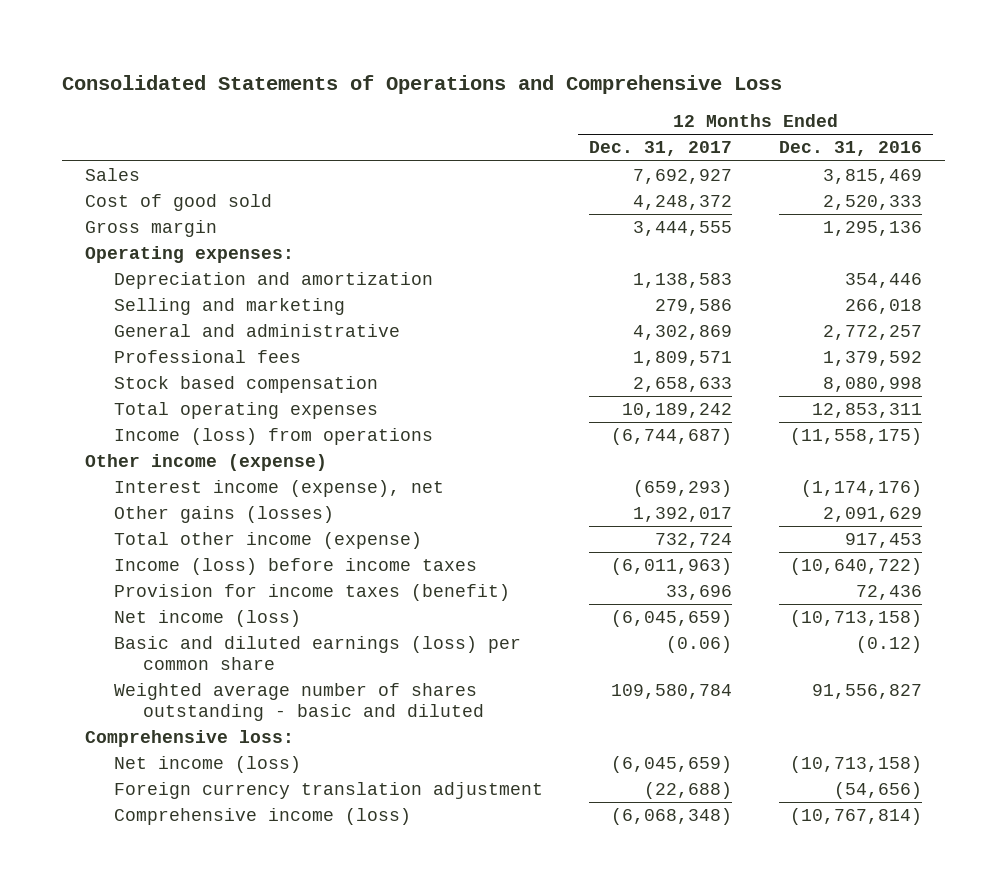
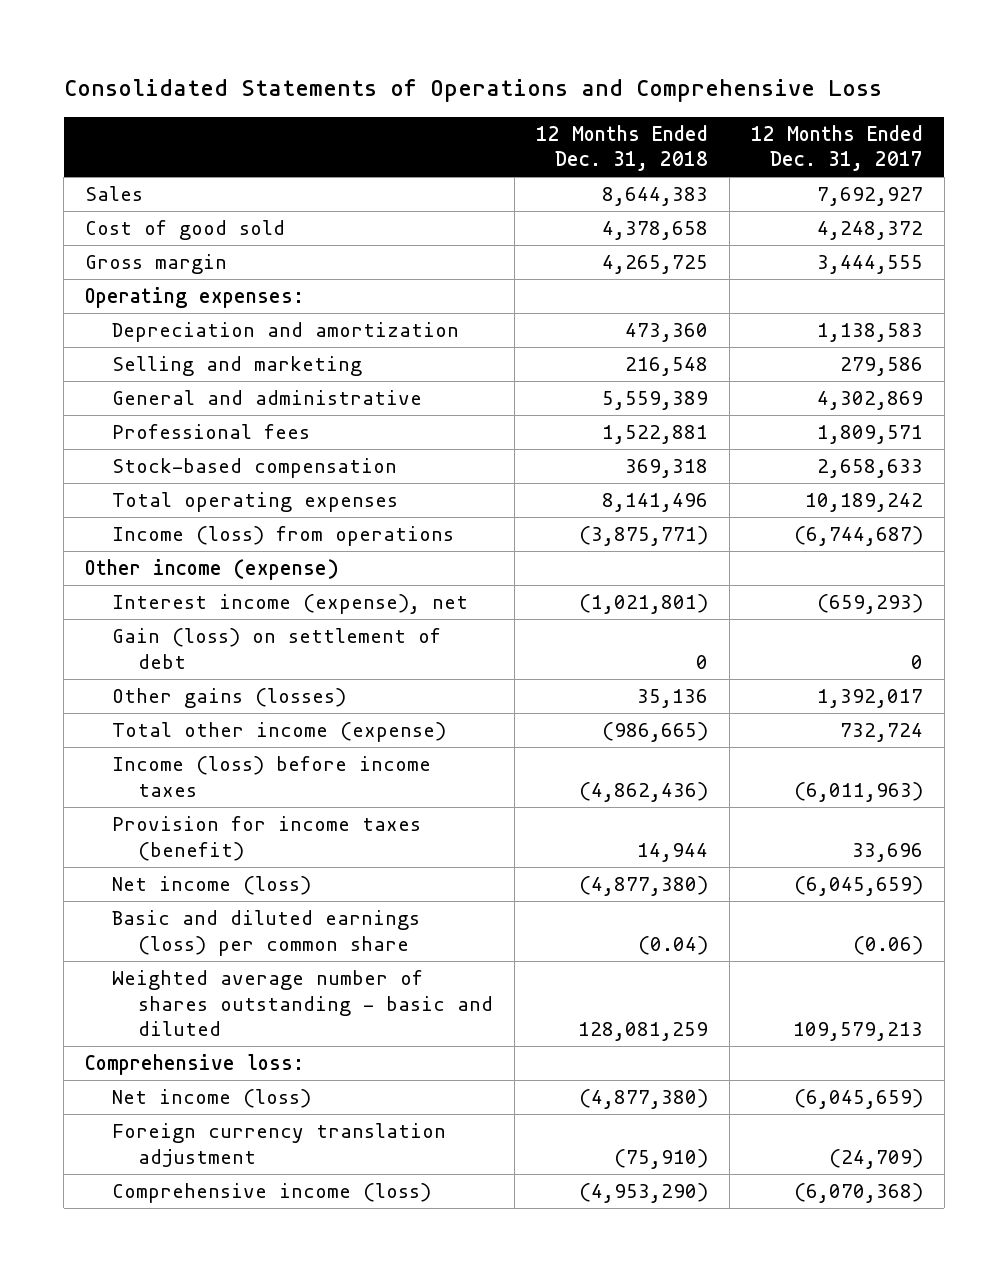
- | 12 Months Ended Dec. 31, 2017 | 12 Months Ended Dec. 31, 2016
+ | 12 Months Ended Dec. 31, 2018 | 12 Months Ended Dec. 31, 2017
- Stock based compensation | 2,658,633 | 8,080,998
+ Stock-based compensation | 369,318 | 2,658,633
+ Gain (loss) on settlement of debt | 0 | 0
- Weighted average number of shares outstanding - basic and diluted | 109,580,784 | 91,556,827
+ Weighted average number of shares outstanding - basic and diluted | 128,081,259 | 109,579,213
- Foreign currency translation adjustment | (22,688) | (54,656)
- Comprehensive income (loss) | (6,068,348) | (10,767,814)
+ Foreign currency translation adjustment | (75,910) | (24,709)
+ Comprehensive income (loss) | (4,953,290) | (6,070,368)

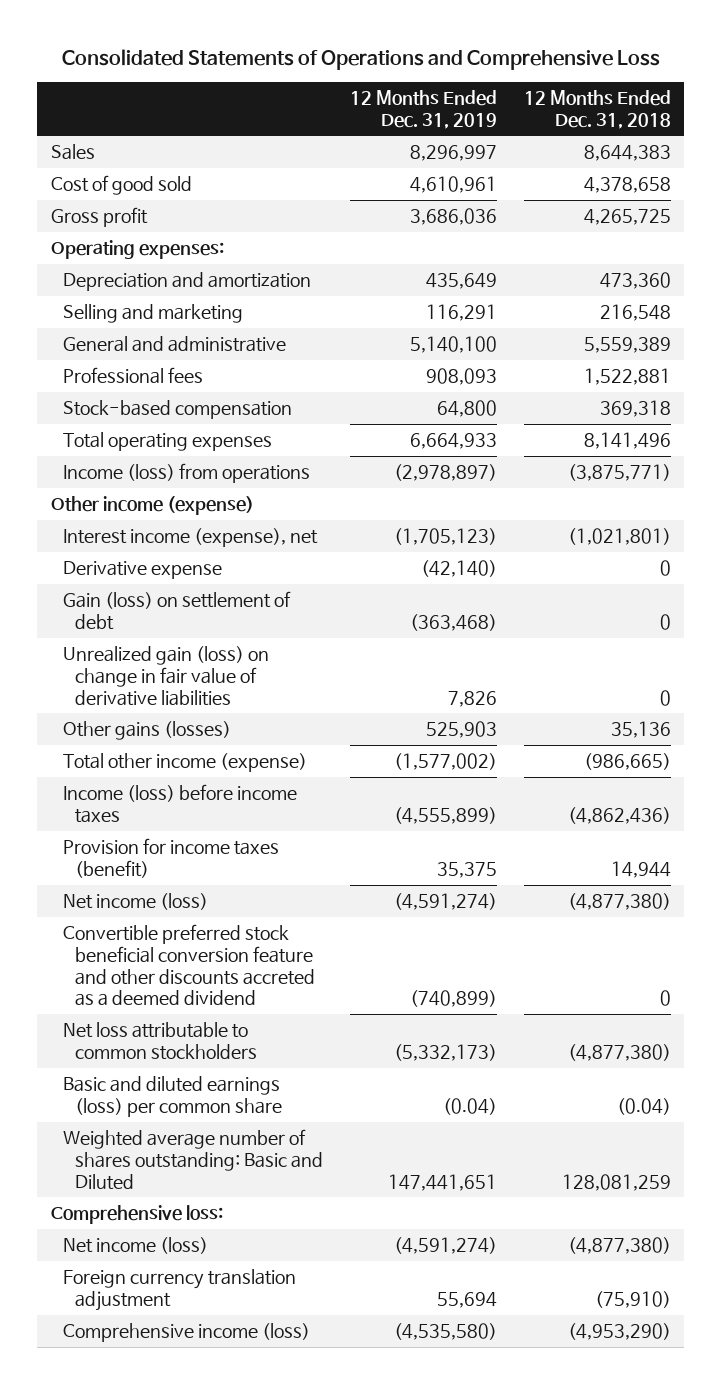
- | 12 Months Ended Dec. 31, 2018 | 12 Months Ended Dec. 31, 2017
+ | 12 Months Ended Dec. 31, 2019 | 12 Months Ended Dec. 31, 2018
- Gross margin | 4,265,725 | 3,444,555
+ Gross profit | 3,686,036 | 4,265,725
+ Derivative expense | (42,140) | 0
+ Unrealized gain (loss) on change in fair value of derivative liabilities | 7,826 | 0
+ Convertible preferred stock beneficial conversion feature and other discounts accreted as a deemed dividend | (740,899) | 0
+ Net loss attributable to common stockholders | (5,332,173) | (4,877,380)
- Weighted average number of shares outstanding - basic and diluted | 128,081,259 | 109,579,213
+ Weighted average number of shares outstanding: Basic and Diluted | 147,441,651 | 128,081,259

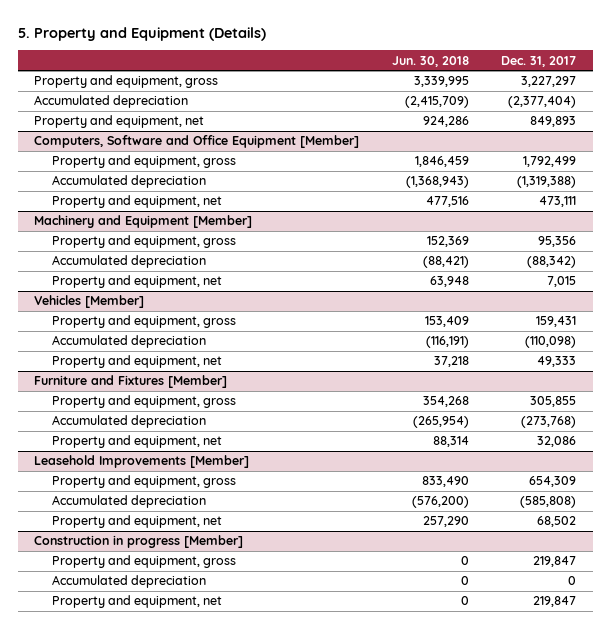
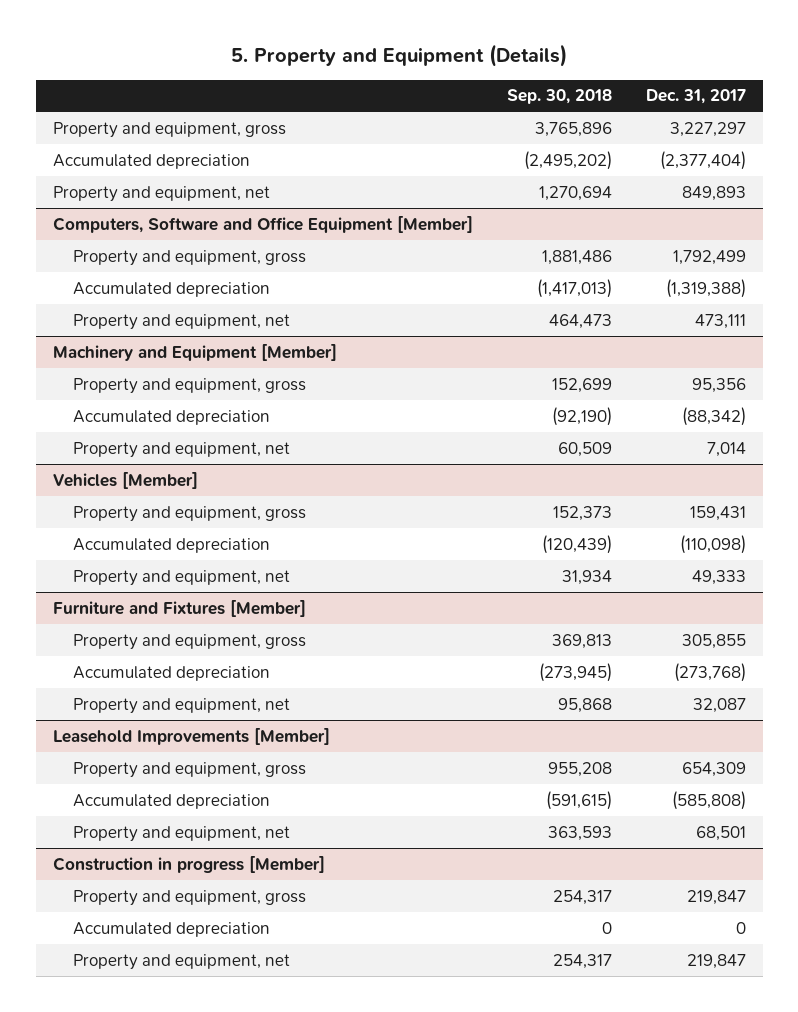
- | Jun. 30, 2018 | Dec. 31, 2017
+ | Sep. 30, 2018 | Dec. 31, 2017
@ Machinery and Equipment [Member]
- Property and equipment, net | 63,948 | 7,015
+ Property and equipment, net | 60,509 | 7,014
@ Furniture and Fixtures [Member]
- Property and equipment, net | 88,314 | 32,086
+ Property and equipment, net | 95,868 | 32,087
@ Leasehold Improvements [Member]
- Property and equipment, net | 257,290 | 68,502
+ Property and equipment, net | 363,593 | 68,501

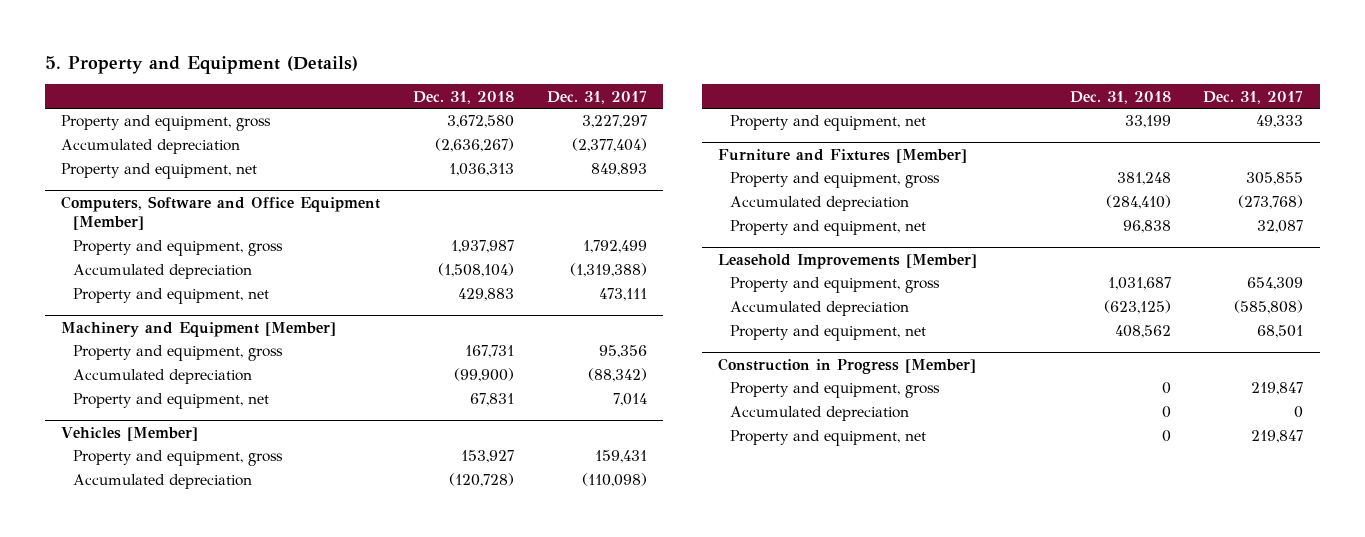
- | Sep. 30, 2018 | Dec. 31, 2017
+ | Dec. 31, 2018 | Dec. 31, 2017
- Construction in progress [Member]
+ Construction in Progress [Member]

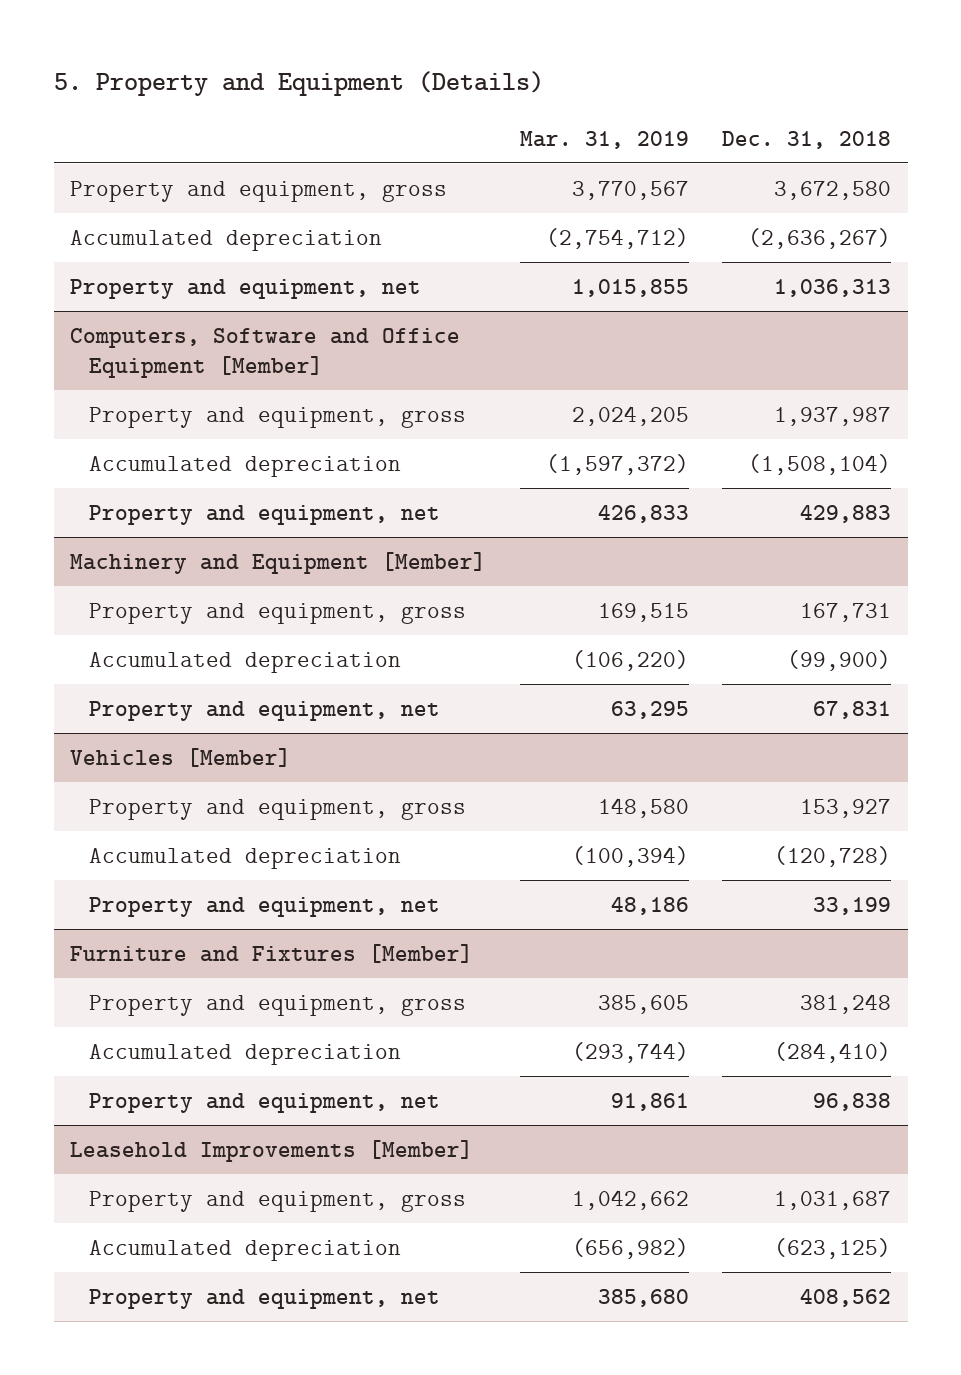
- | Dec. 31, 2018 | Dec. 31, 2017
+ | Mar. 31, 2019 | Dec. 31, 2018
- Construction in Progress [Member]
- Property and equipment, gross | 0 | 219,847
- Accumulated depreciation | 0 | 0
- Property and equipment, net | 0 | 219,847

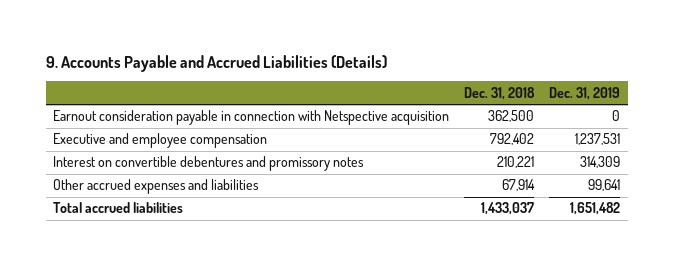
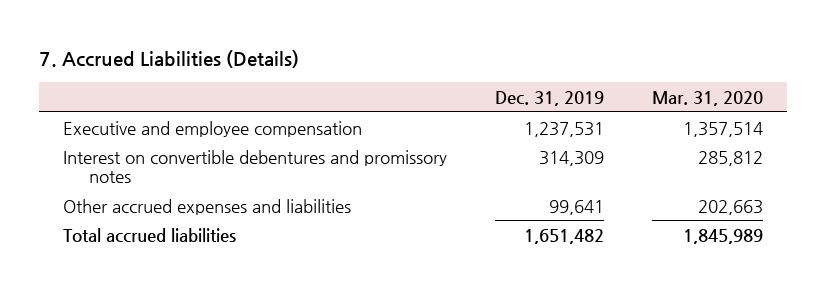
- 9. Accounts Payable and Accrued Liabilities (Details)
+ 7. Accrued Liabilities (Details)
- | Dec. 31, 2018 | Dec. 31, 2019
+ | Dec. 31, 2019 | Mar. 31, 2020
- Earnout consideration payable in connection with Netspective acquisition | 362,500 | 0

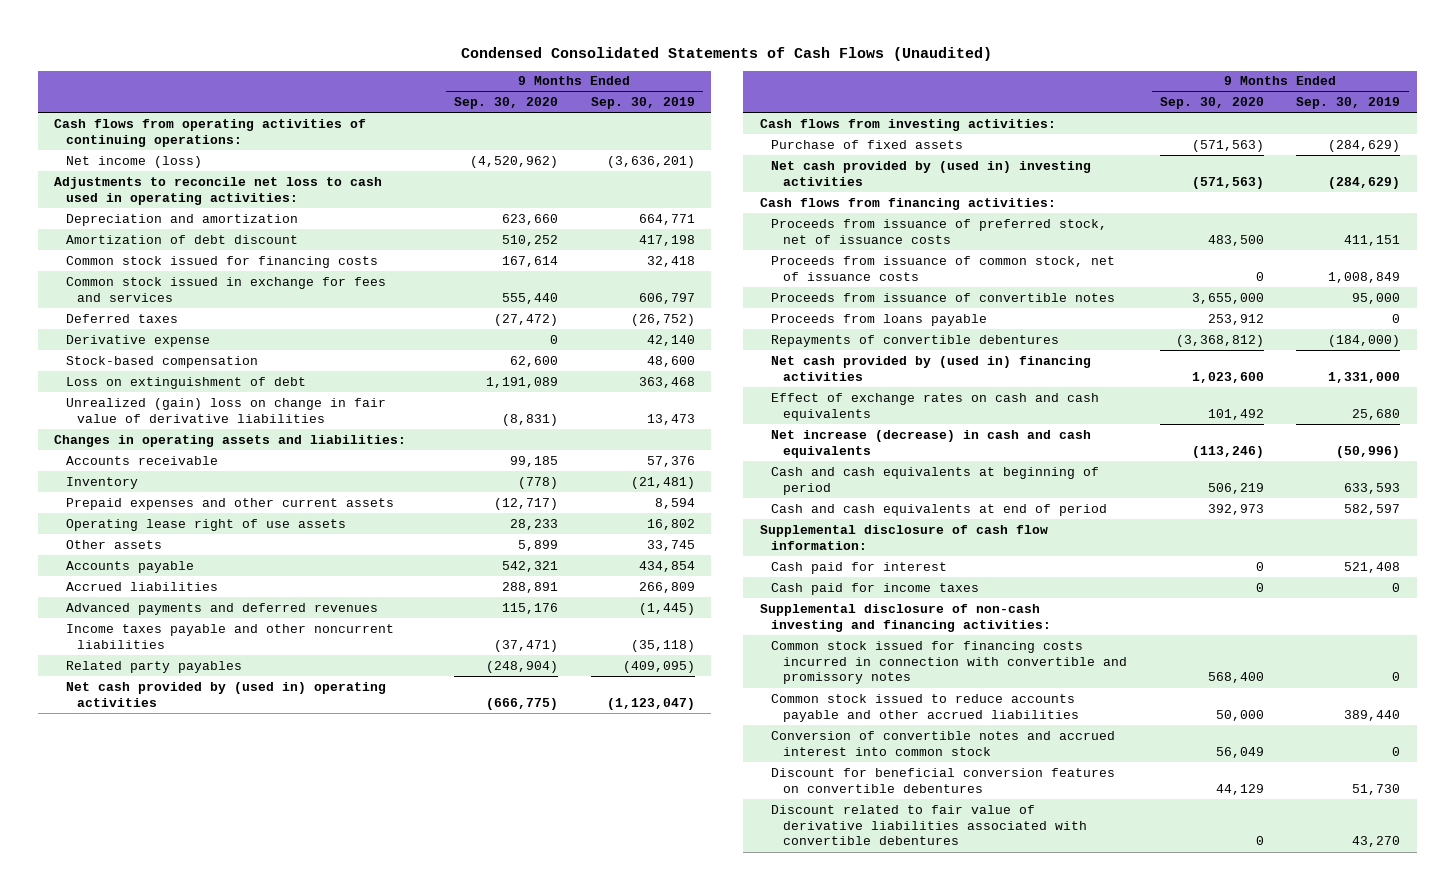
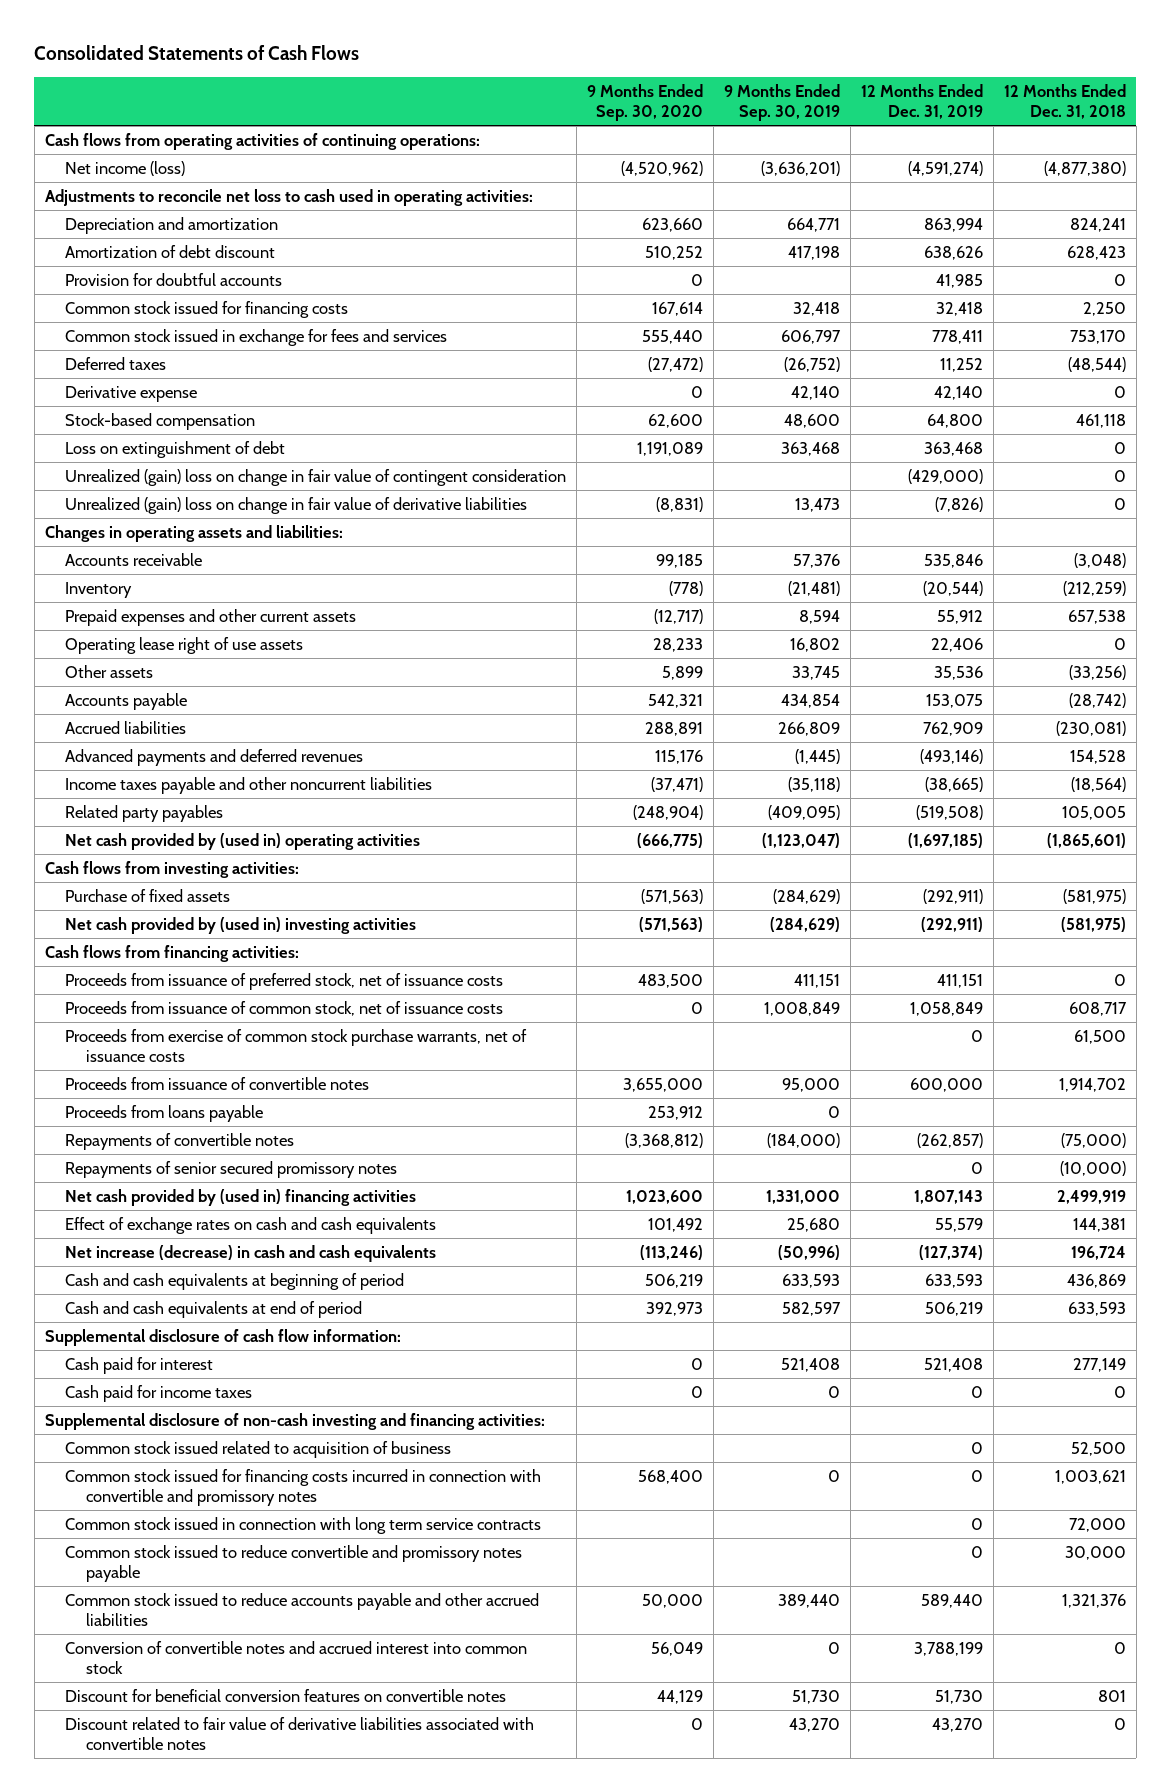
- Condensed Consolidated Statements of Cash Flows (Unaudited)
+ Consolidated Statements of Cash Flows
- | 9 Months Ended Sep. 30, 2020 | 9 Months Ended Sep. 30, 2019
+ | 9 Months Ended Sep. 30, 2020 | 9 Months Ended Sep. 30, 2019 | 12 Months Ended Dec. 31, 2019 | 12 Months Ended Dec. 31, 2018
+ Provision for doubtful accounts | 0 | | 41,985 | 0
+ Unrealized (gain) loss on change in fair value of contingent consideration | | | (429,000) | 0
+ Proceeds from exercise of common stock purchase warrants, net of issuance costs | | | 0 | 61,500
- Repayments of convertible debentures | (3,368,812) | (184,000)
+ Repayments of convertible notes | (3,368,812) | (184,000) | (262,857) | (75,000)
+ Repayments of senior secured promissory notes | | | 0 | (10,000)
+ Common stock issued related to acquisition of business | | | 0 | 52,500
+ Common stock issued in connection with long term service contracts | | | 0 | 72,000
+ Common stock issued to reduce convertible and promissory notes payable | | | 0 | 30,000
- Discount for beneficial conversion features on convertible debentures | 44,129 | 51,730
- Discount related to fair value of derivative liabilities associated with convertible debentures | 0 | 43,270
+ Discount for beneficial conversion features on convertible notes | 44,129 | 51,730 | 51,730 | 801
+ Discount related to fair value of derivative liabilities associated with convertible notes | 0 | 43,270 | 43,270 | 0

